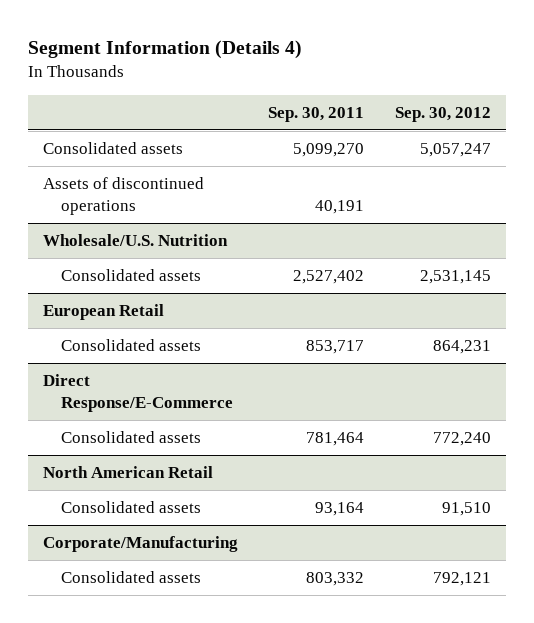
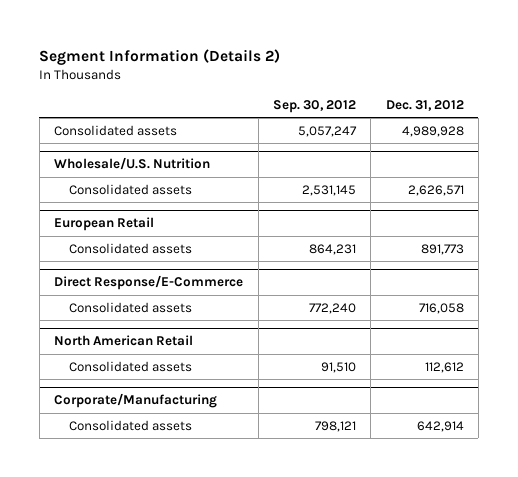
- Segment Information (Details 4)
+ Segment Information (Details 2)
- | Sep. 30, 2011 | Sep. 30, 2012
+ | Sep. 30, 2012 | Dec. 31, 2012
- Assets of discontinued operations | 40,191 |
@ Corporate/Manufacturing
- Consolidated assets | 803,332 | 792,121
+ Consolidated assets | 798,121 | 642,914

